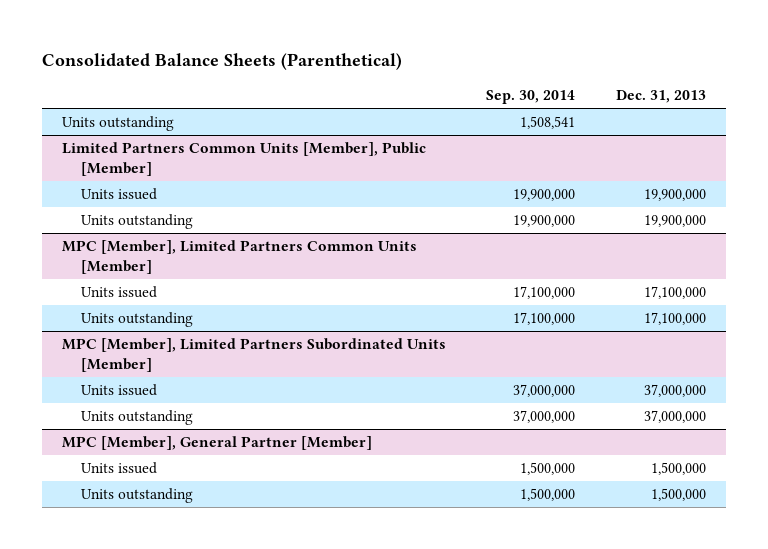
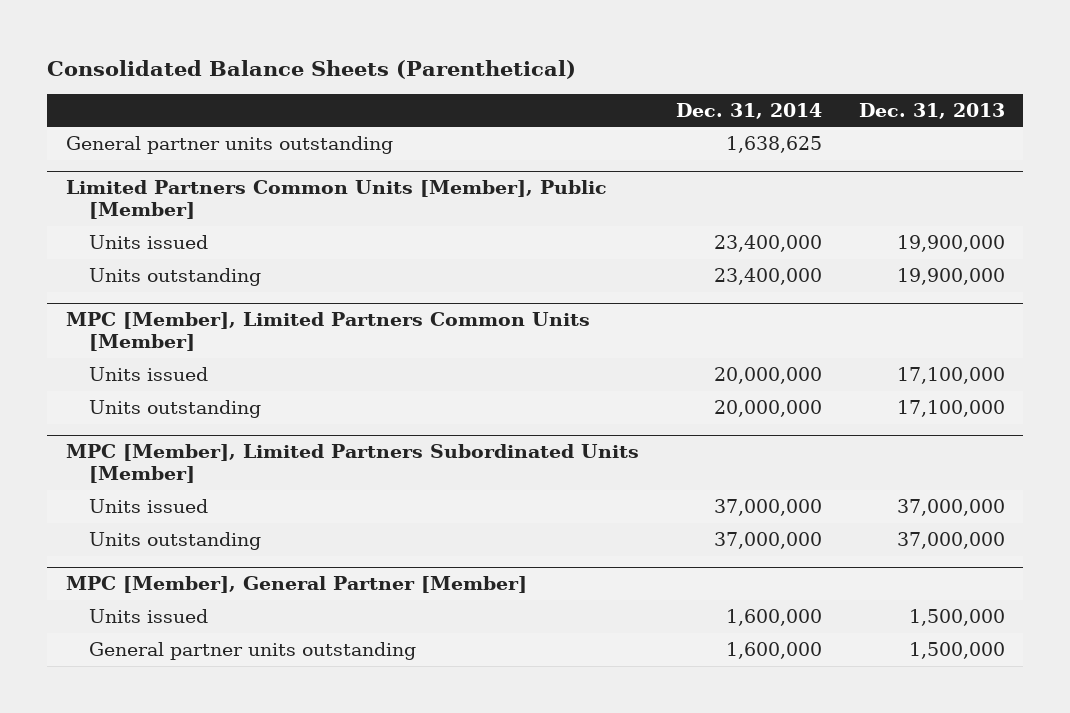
- | Sep. 30, 2014 | Dec. 31, 2013
+ | Dec. 31, 2014 | Dec. 31, 2013
- Units outstanding | 1,508,541 |
+ General partner units outstanding | 1,638,625 |
@ MPC [Member], General Partner [Member]
- Units outstanding | 1,500,000 | 1,500,000
+ General partner units outstanding | 1,600,000 | 1,500,000

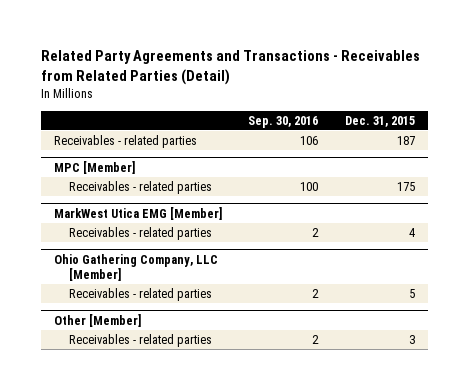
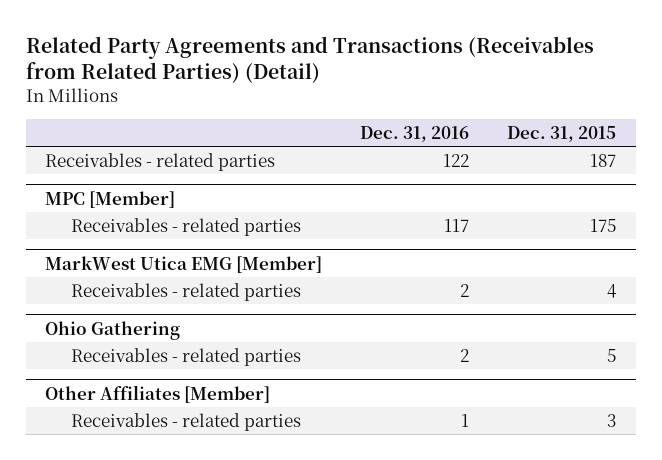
- Related Party Agreements and Transactions - Receivables from Related Parties (Detail)
+ Related Party Agreements and Transactions (Receivables from Related Parties) (Detail)
- | Sep. 30, 2016 | Dec. 31, 2015
+ | Dec. 31, 2016 | Dec. 31, 2015
- Ohio Gathering Company, LLC [Member]
+ Ohio Gathering
- Other [Member]
+ Other Affiliates [Member]

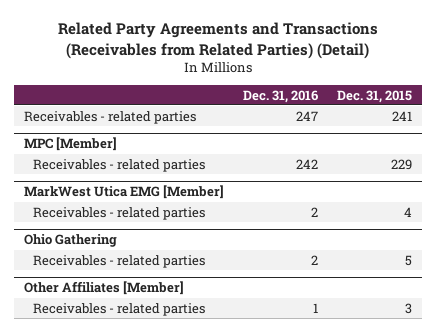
- Receivables - related parties | 122 | 187
+ Receivables - related parties | 247 | 241
@ MPC [Member]
- Receivables - related parties | 117 | 175
+ Receivables - related parties | 242 | 229

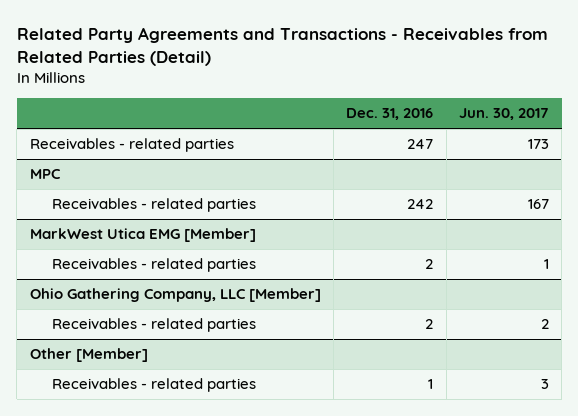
- Related Party Agreements and Transactions (Receivables from Related Parties) (Detail)
+ Related Party Agreements and Transactions - Receivables from Related Parties (Detail)
- | Dec. 31, 2016 | Dec. 31, 2015
+ | Dec. 31, 2016 | Jun. 30, 2017
- MPC [Member]
+ MPC
- Ohio Gathering
+ Ohio Gathering Company, LLC [Member]
- Other Affiliates [Member]
+ Other [Member]

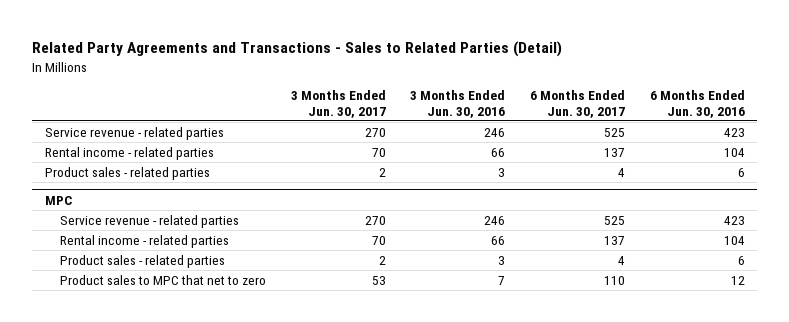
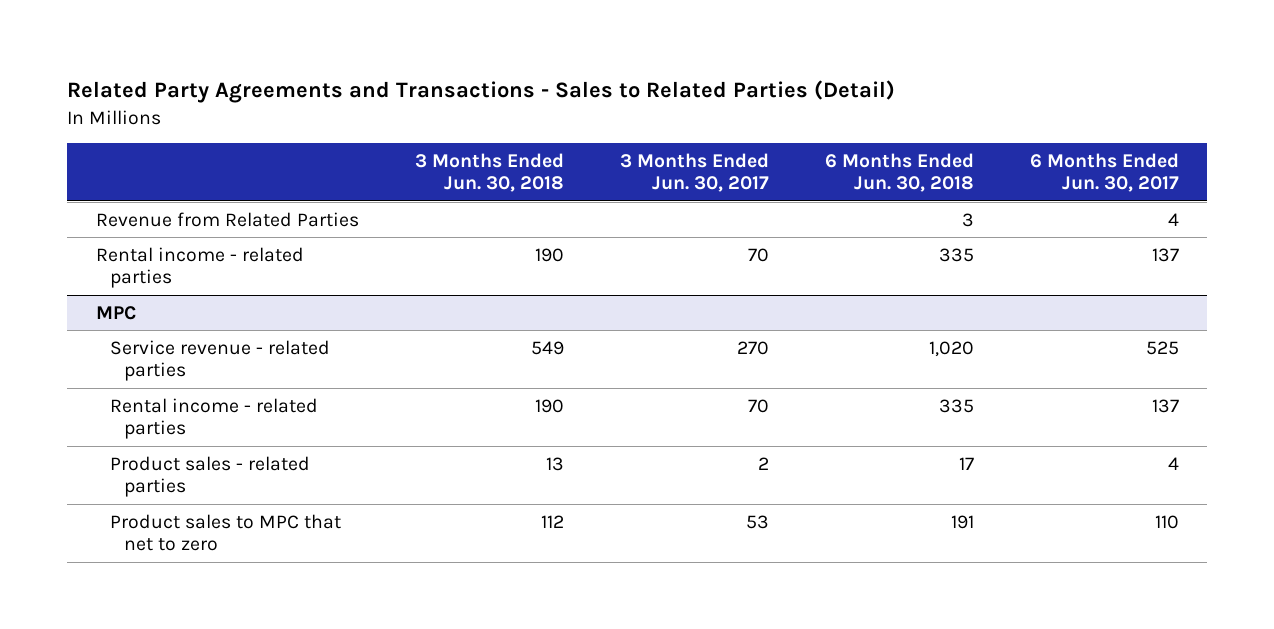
- | 3 Months Ended Jun. 30, 2017 | 3 Months Ended Jun. 30, 2016 | 6 Months Ended Jun. 30, 2017 | 6 Months Ended Jun. 30, 2016
+ | 3 Months Ended Jun. 30, 2018 | 3 Months Ended Jun. 30, 2017 | 6 Months Ended Jun. 30, 2018 | 6 Months Ended Jun. 30, 2017
- Service revenue - related parties | 270 | 246 | 525 | 423
+ Revenue from Related Parties | | | 3 | 4
- Product sales - related parties | 2 | 3 | 4 | 6

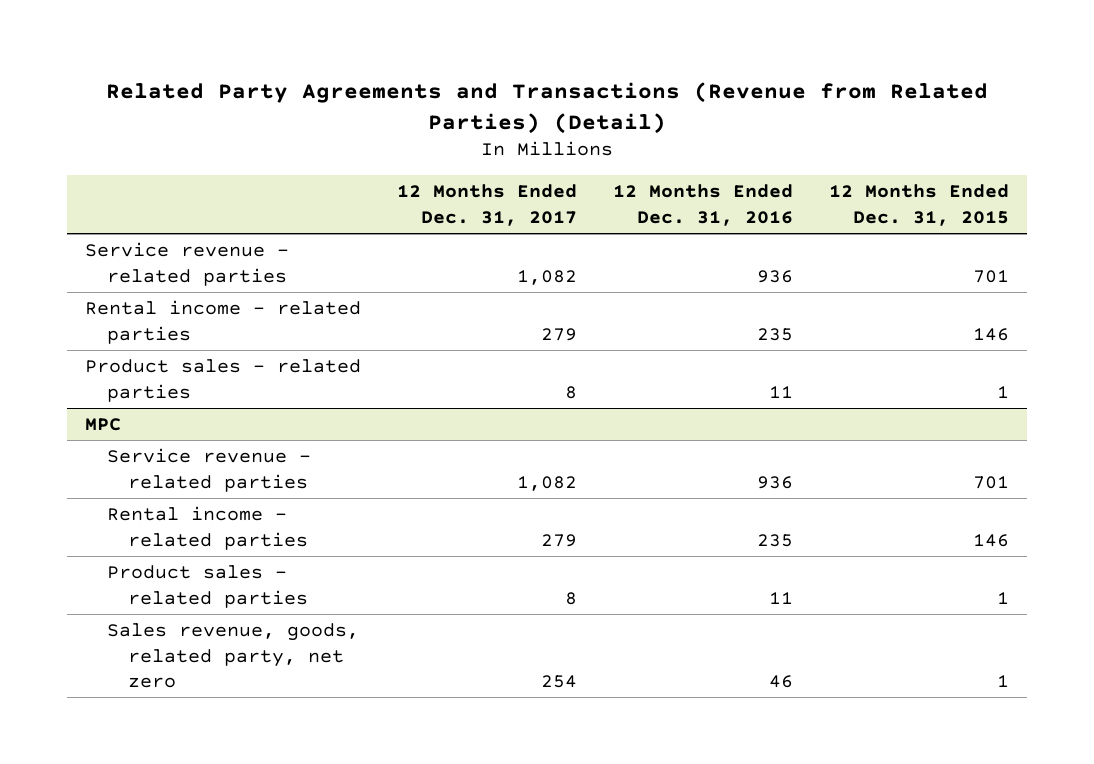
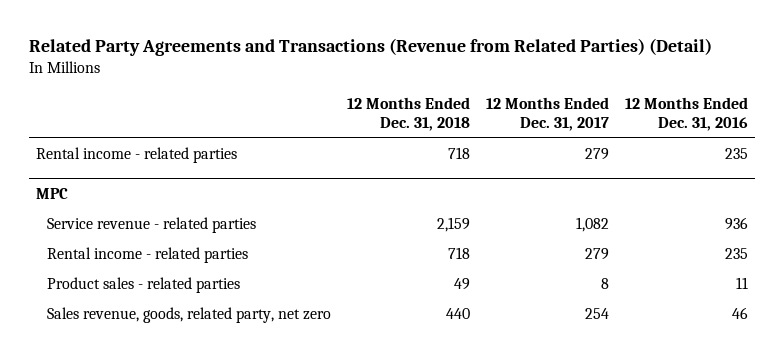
- | 12 Months Ended Dec. 31, 2017 | 12 Months Ended Dec. 31, 2016 | 12 Months Ended Dec. 31, 2015
+ | 12 Months Ended Dec. 31, 2018 | 12 Months Ended Dec. 31, 2017 | 12 Months Ended Dec. 31, 2016
- Service revenue - related parties | 1,082 | 936 | 701
- Product sales - related parties | 8 | 11 | 1

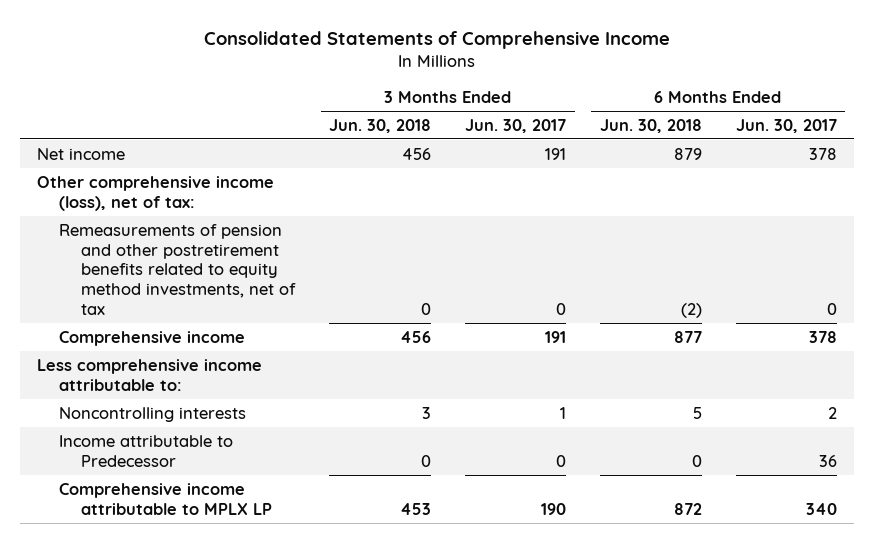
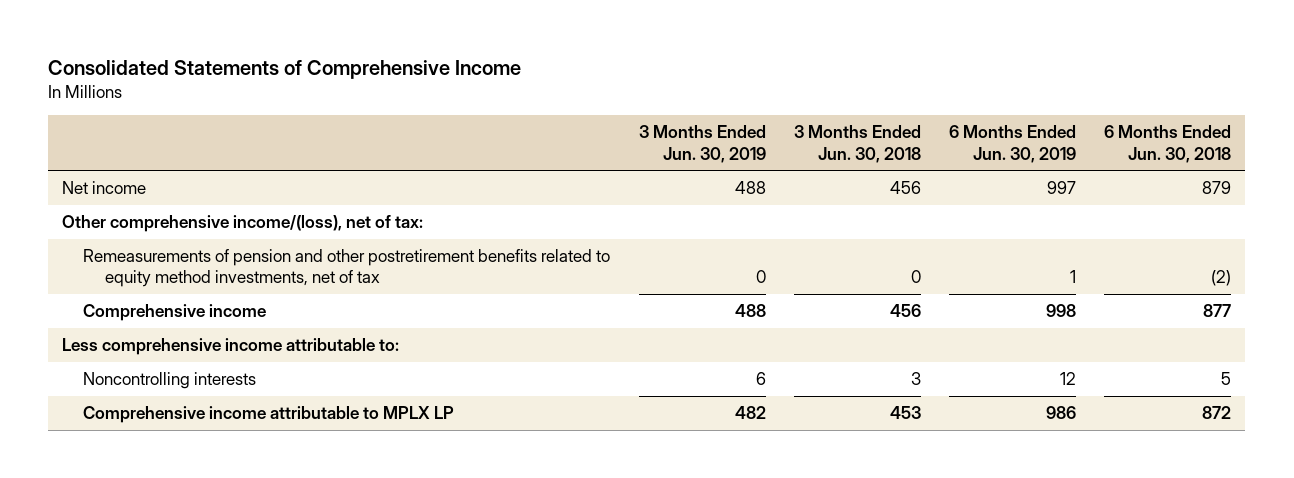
- | 3 Months Ended Jun. 30, 2018 | 3 Months Ended Jun. 30, 2017 | 6 Months Ended Jun. 30, 2018 | 6 Months Ended Jun. 30, 2017
+ | 3 Months Ended Jun. 30, 2019 | 3 Months Ended Jun. 30, 2018 | 6 Months Ended Jun. 30, 2019 | 6 Months Ended Jun. 30, 2018
- Other comprehensive income (loss), net of tax:
+ Other comprehensive income/(loss), net of tax:
- Income attributable to Predecessor | 0 | 0 | 0 | 36

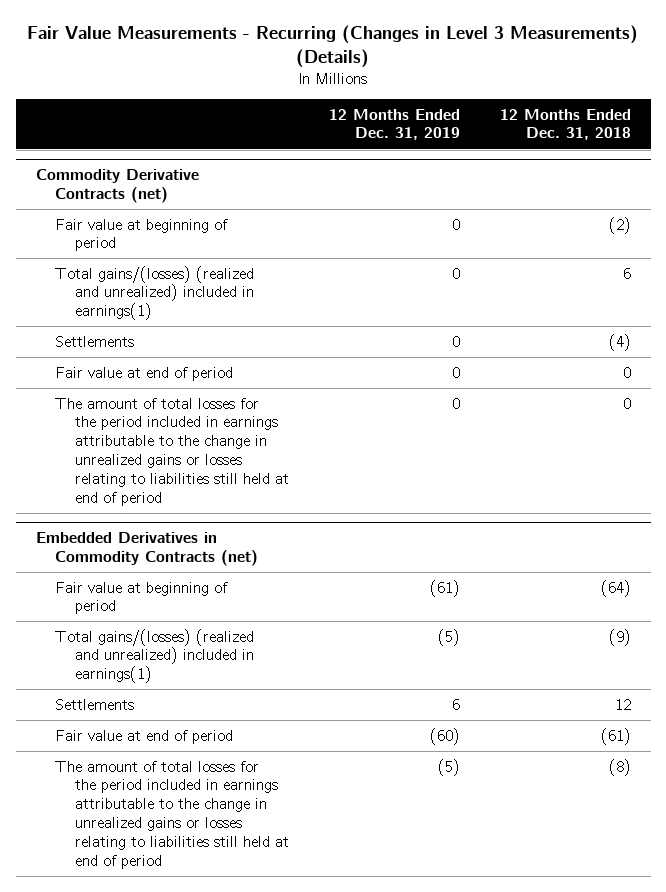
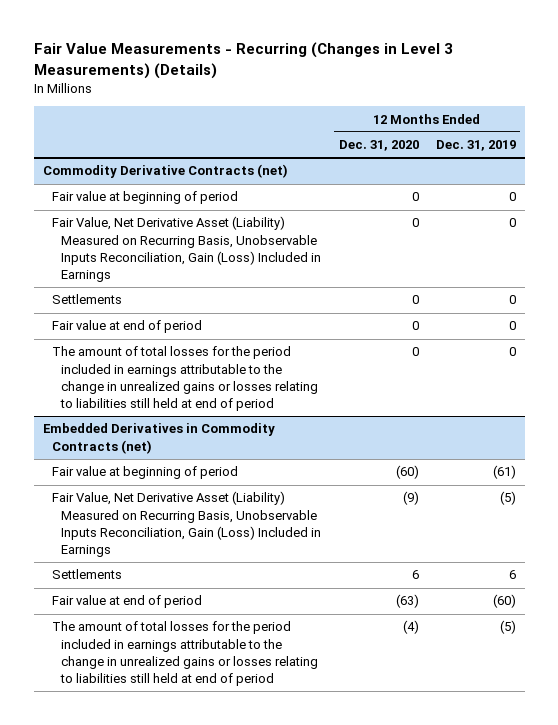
- | 12 Months Ended Dec. 31, 2019 | 12 Months Ended Dec. 31, 2018
+ | 12 Months Ended Dec. 31, 2020 | 12 Months Ended Dec. 31, 2019
@ Commodity Derivative Contracts (net)
- Total gains/(losses) (realized and unrealized) included in earnings(1) | 0 | 6
+ Fair Value, Net Derivative Asset (Liability) Measured on Recurring Basis, Unobservable Inputs Reconciliation, Gain (Loss) Included in Earnings | 0 | 0
@ Embedded Derivatives in Commodity Contracts (net)
- Total gains/(losses) (realized and unrealized) included in earnings(1) | (5) | (9)
+ Fair Value, Net Derivative Asset (Liability) Measured on Recurring Basis, Unobservable Inputs Reconciliation, Gain (Loss) Included in Earnings | (9) | (5)

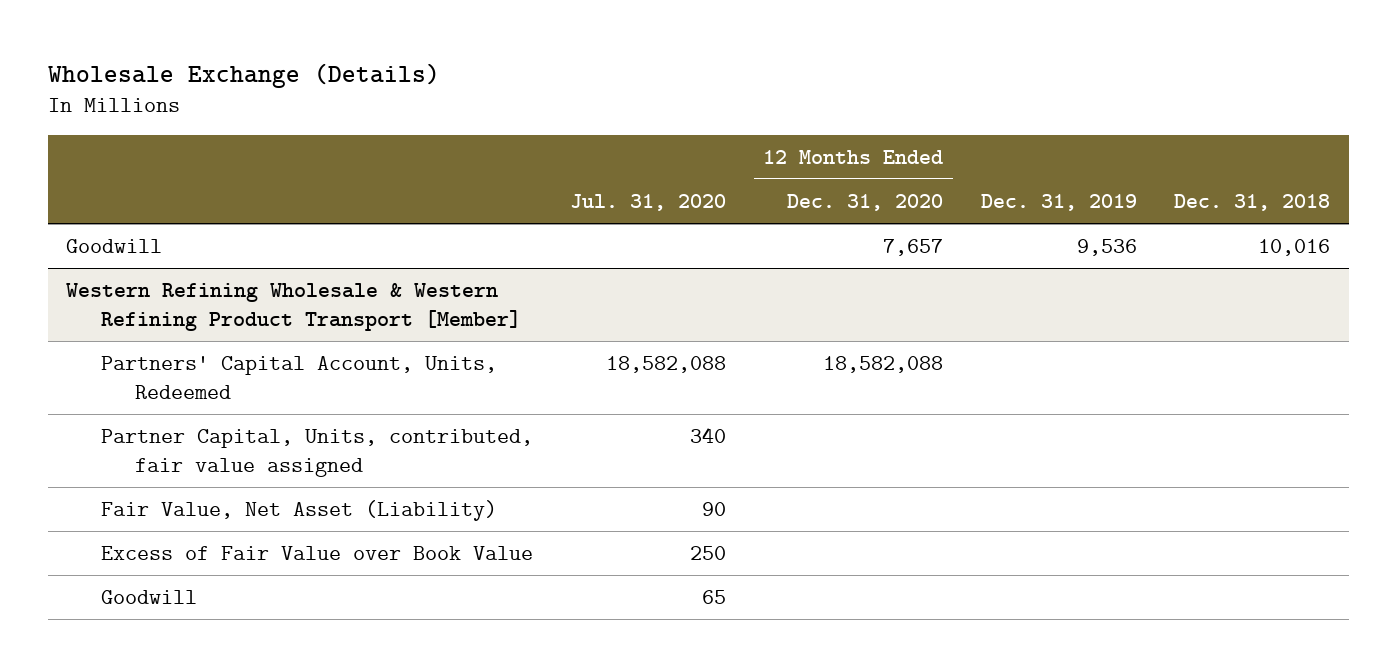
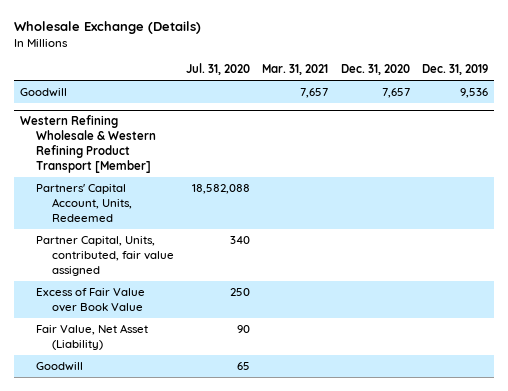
- | Jul. 31, 2020 | 12 Months Ended Dec. 31, 2020 | Dec. 31, 2019 | Dec. 31, 2018
+ | Jul. 31, 2020 | Mar. 31, 2021 | Dec. 31, 2020 | Dec. 31, 2019
@ Western Refining Wholesale & Western Refining Product Transport [Member]
moved down: Fair Value, Net Asset (Liability) | 90 | | |

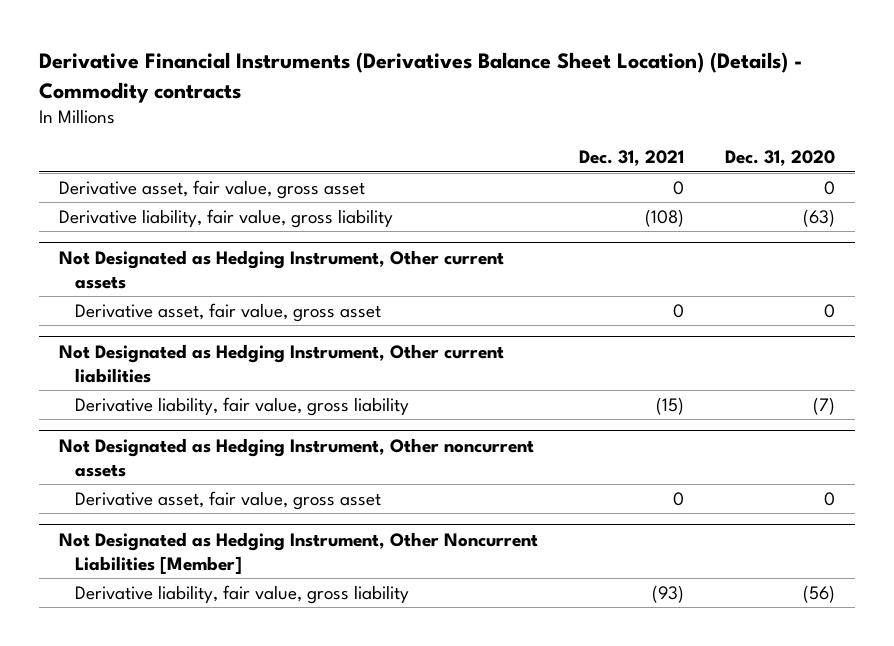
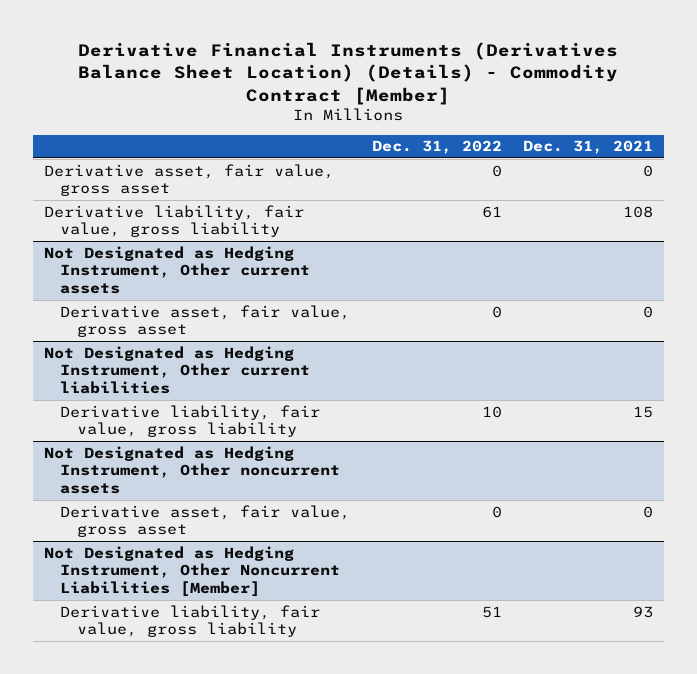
- Derivative Financial Instruments (Derivatives Balance Sheet Location) (Details) - Commodity contracts
+ Derivative Financial Instruments (Derivatives Balance Sheet Location) (Details) - Commodity Contract [Member]
- | Dec. 31, 2021 | Dec. 31, 2020
+ | Dec. 31, 2022 | Dec. 31, 2021
- Derivative liability, fair value, gross liability | (108) | (63)
+ Derivative liability, fair value, gross liability | 61 | 108
@ Not Designated as Hedging Instrument, Other current liabilities
- Derivative liability, fair value, gross liability | (15) | (7)
+ Derivative liability, fair value, gross liability | 10 | 15
@ Not Designated as Hedging Instrument, Other Noncurrent Liabilities [Member]
- Derivative liability, fair value, gross liability | (93) | (56)
+ Derivative liability, fair value, gross liability | 51 | 93

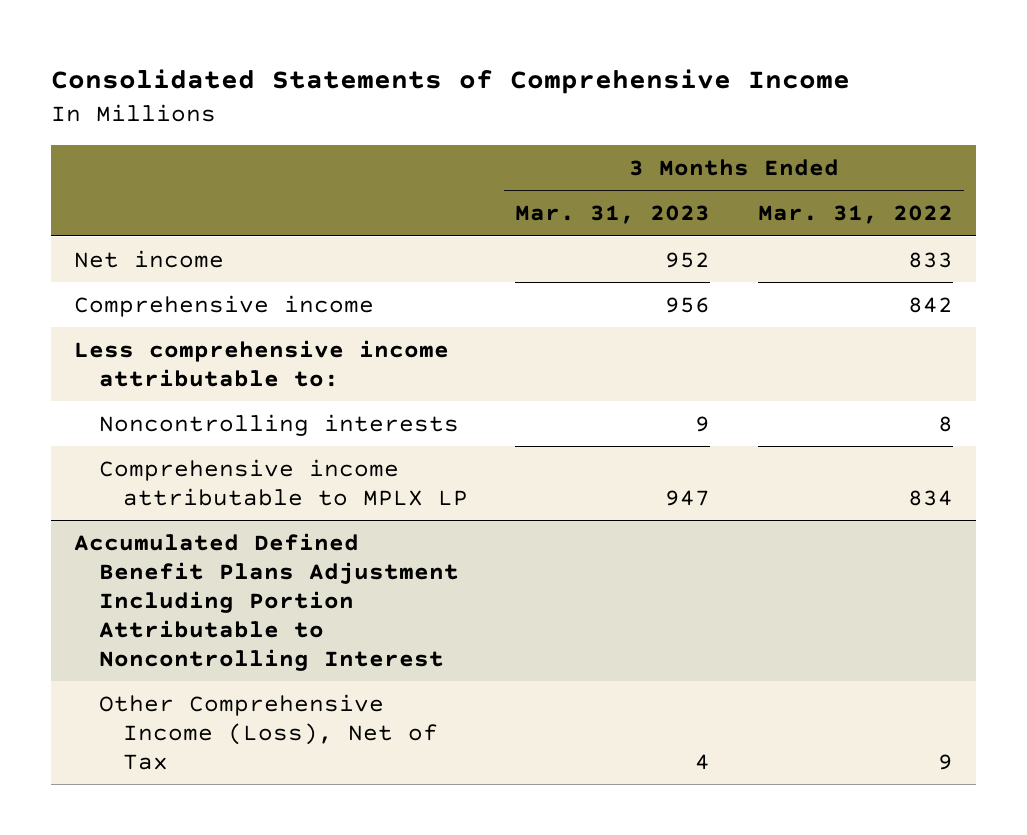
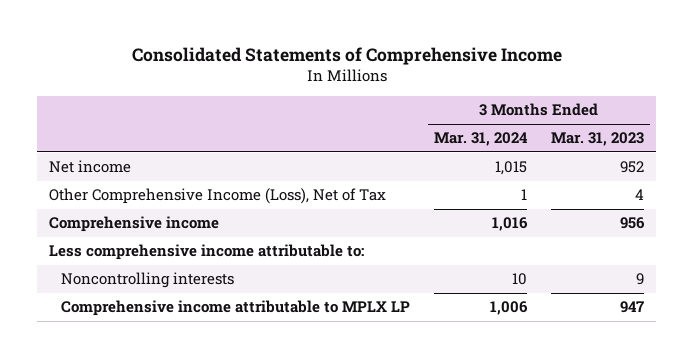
- | 3 Months Ended Mar. 31, 2023 | 3 Months Ended Mar. 31, 2022
+ | 3 Months Ended Mar. 31, 2024 | 3 Months Ended Mar. 31, 2023
+ Other Comprehensive Income (Loss), Net of Tax | 1 | 4
- Accumulated Defined Benefit Plans Adjustment Including Portion Attributable to Noncontrolling Interest
- Other Comprehensive Income (Loss), Net of Tax | 4 | 9

